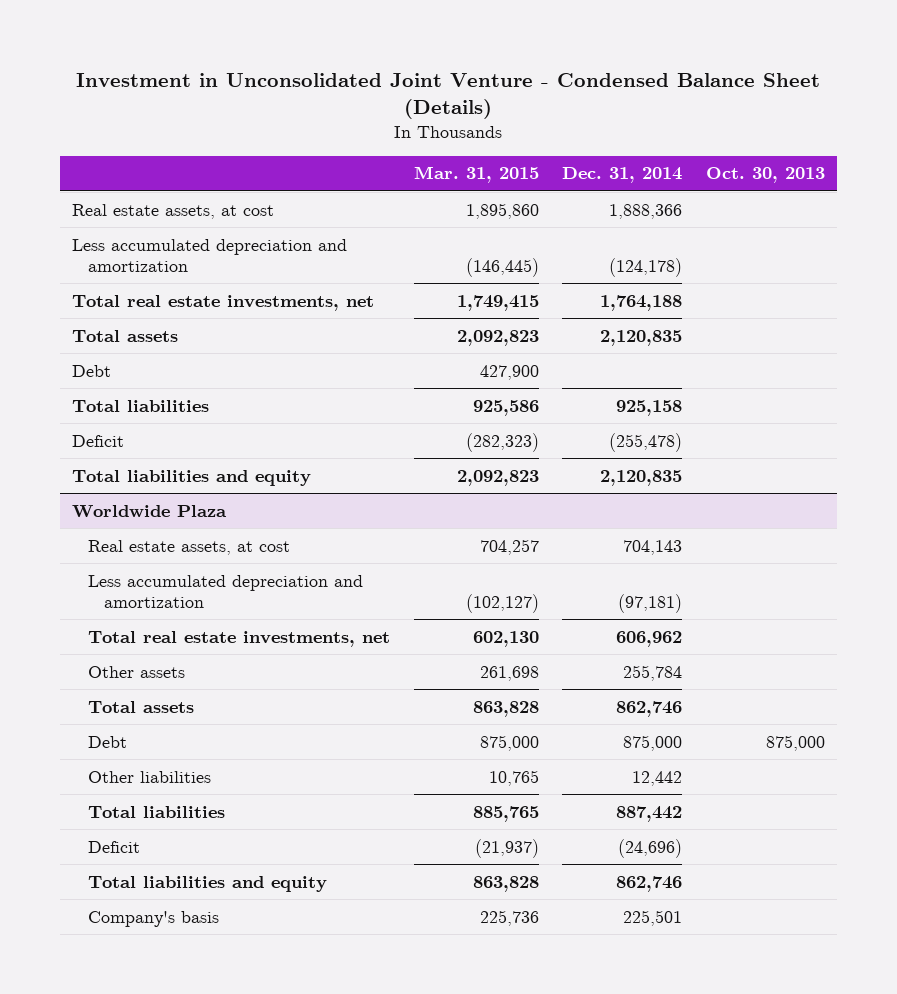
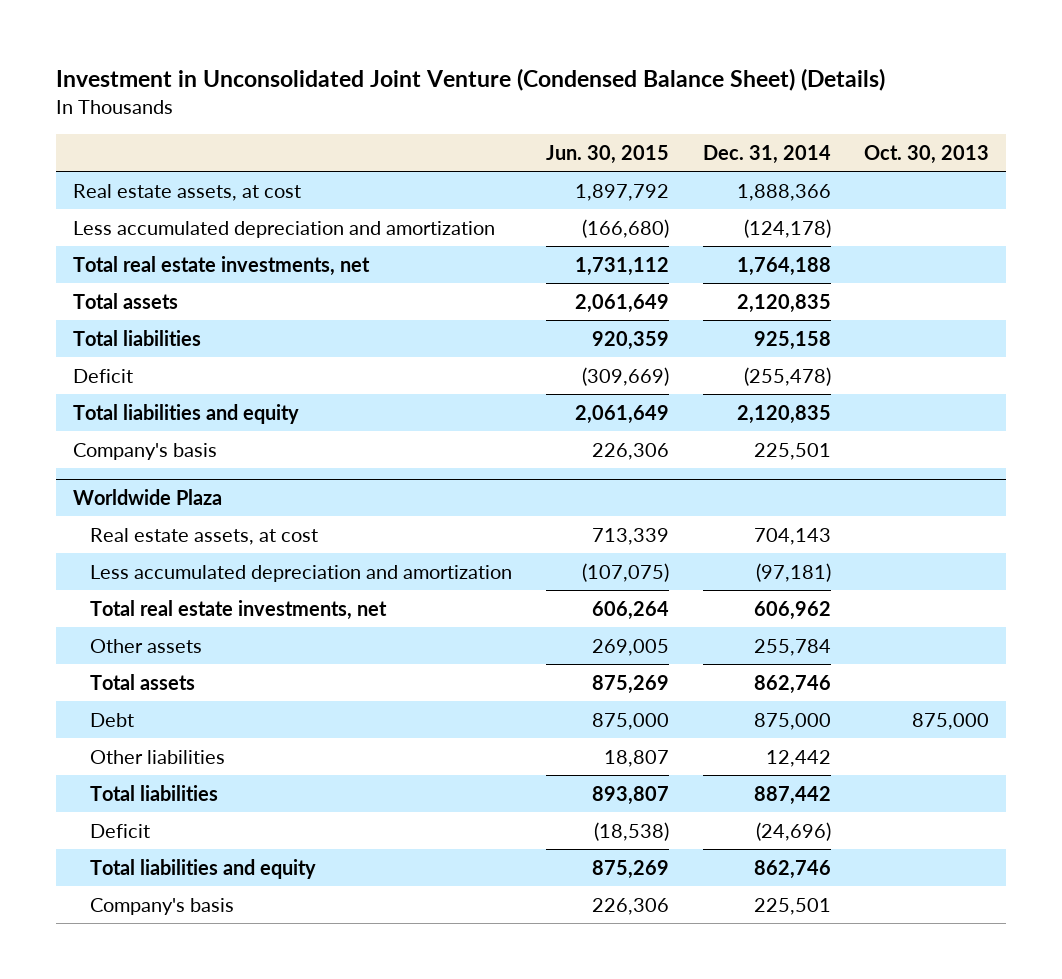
- Investment in Unconsolidated Joint Venture - Condensed Balance Sheet (Details)
+ Investment in Unconsolidated Joint Venture (Condensed Balance Sheet) (Details)
- | Mar. 31, 2015 | Dec. 31, 2014 | Oct. 30, 2013
+ | Jun. 30, 2015 | Dec. 31, 2014 | Oct. 30, 2013
- Debt | 427,900 | |
+ Company's basis | 226,306 | 225,501 |

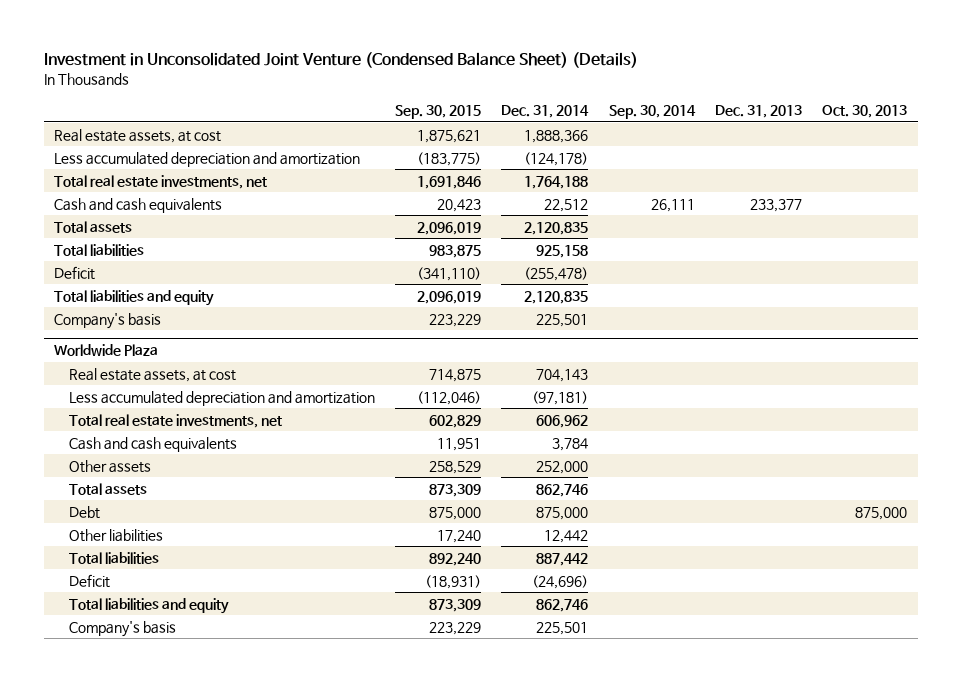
- | Jun. 30, 2015 | Dec. 31, 2014 | Oct. 30, 2013
+ | Sep. 30, 2015 | Dec. 31, 2014 | Sep. 30, 2014 | Dec. 31, 2013 | Oct. 30, 2013
+ Cash and cash equivalents | 20,423 | 22,512 | 26,111 | 233,377 |
@ Worldwide Plaza
- Other assets | 269,005 | 255,784 |
+ Cash and cash equivalents | 11,951 | 3,784 | | |
+ Other assets | 258,529 | 252,000 | | |

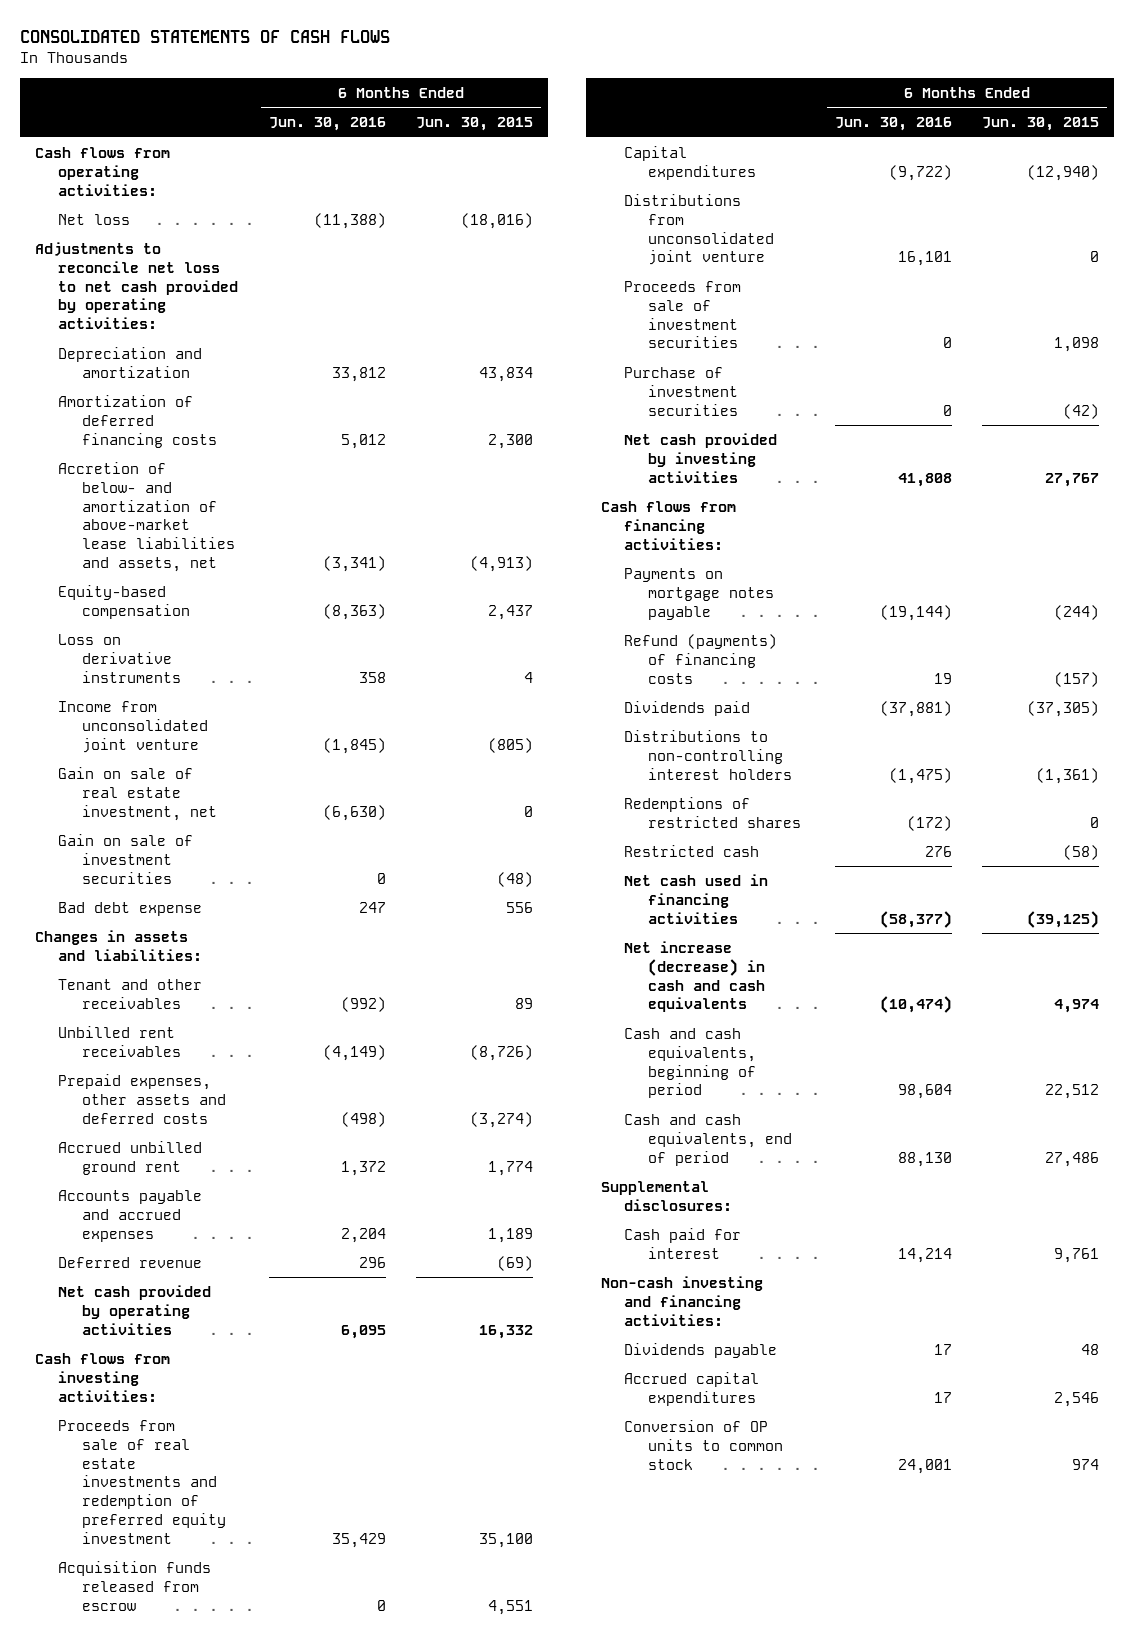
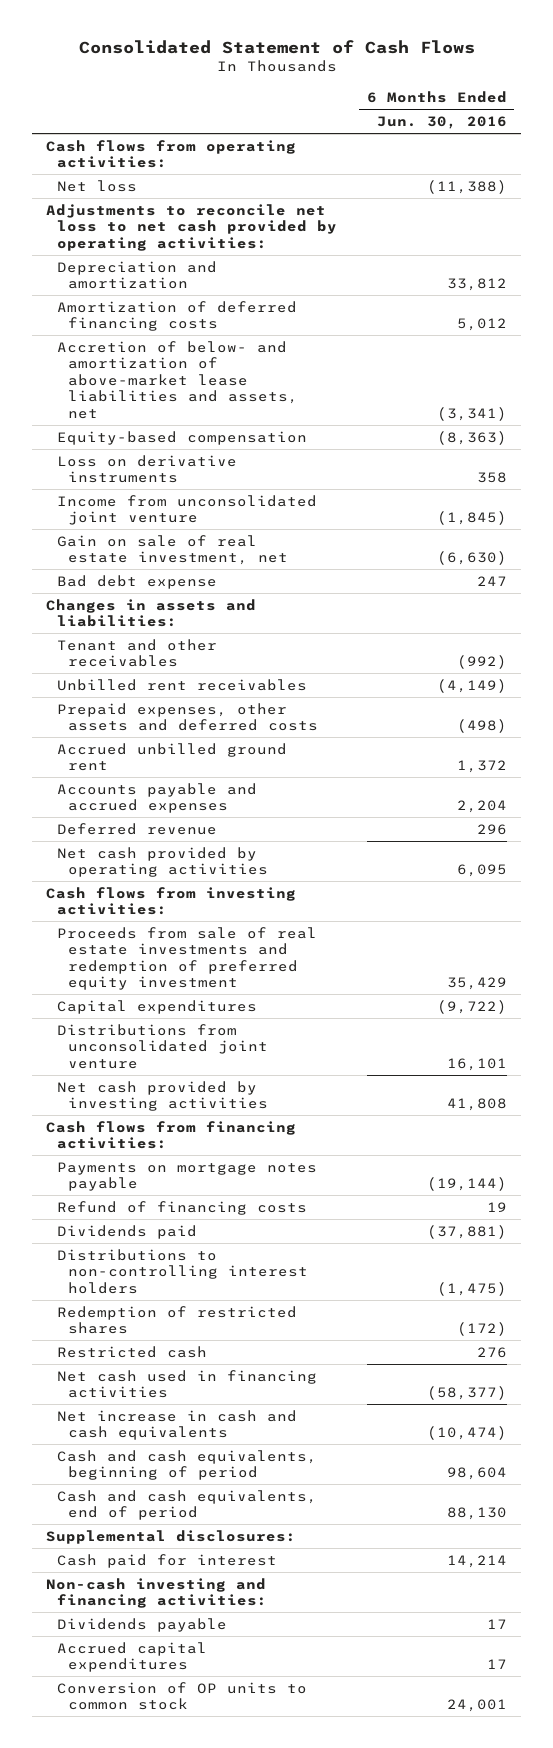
- CONSOLIDATED STATEMENTS OF CASH FLOWS
+ Consolidated Statement of Cash Flows
- | 6 Months Ended Jun. 30, 2016 | 6 Months Ended Jun. 30, 2015
+ | 6 Months Ended Jun. 30, 2016
- Gain on sale of investment securities | 0 | (48)
- Acquisition funds released from escrow | 0 | 4,551
- Proceeds from sale of investment securities | 0 | 1,098
- Purchase of investment securities | 0 | (42)
- Refund (payments) of financing costs | 19 | (157)
+ Refund of financing costs | 19
- Redemptions of restricted shares | (172) | 0
+ Redemption of restricted shares | (172)
- Net increase (decrease) in cash and cash equivalents | (10,474) | 4,974
+ Net increase in cash and cash equivalents | (10,474)

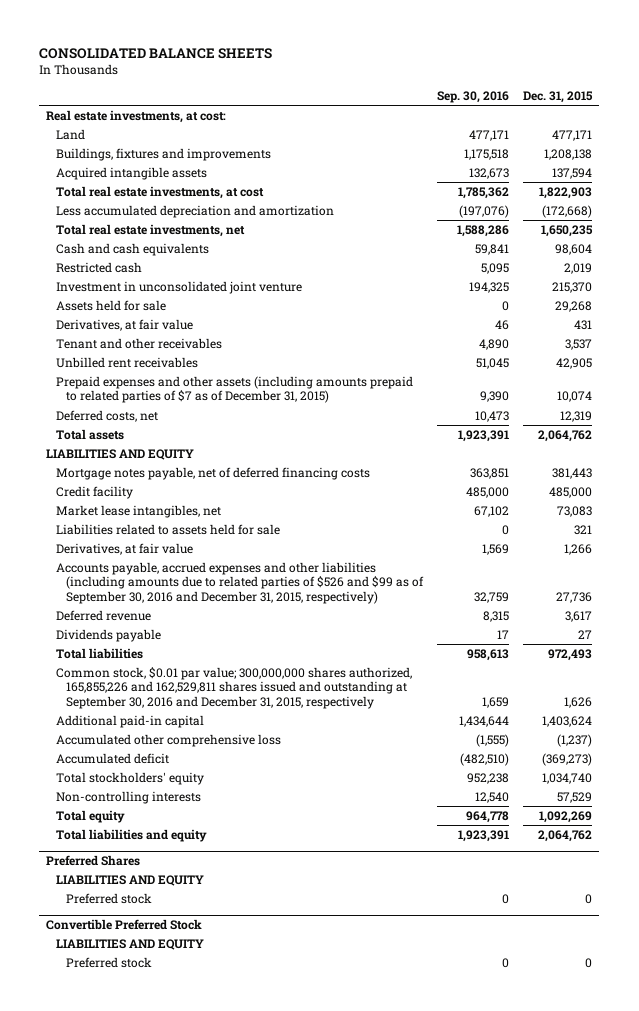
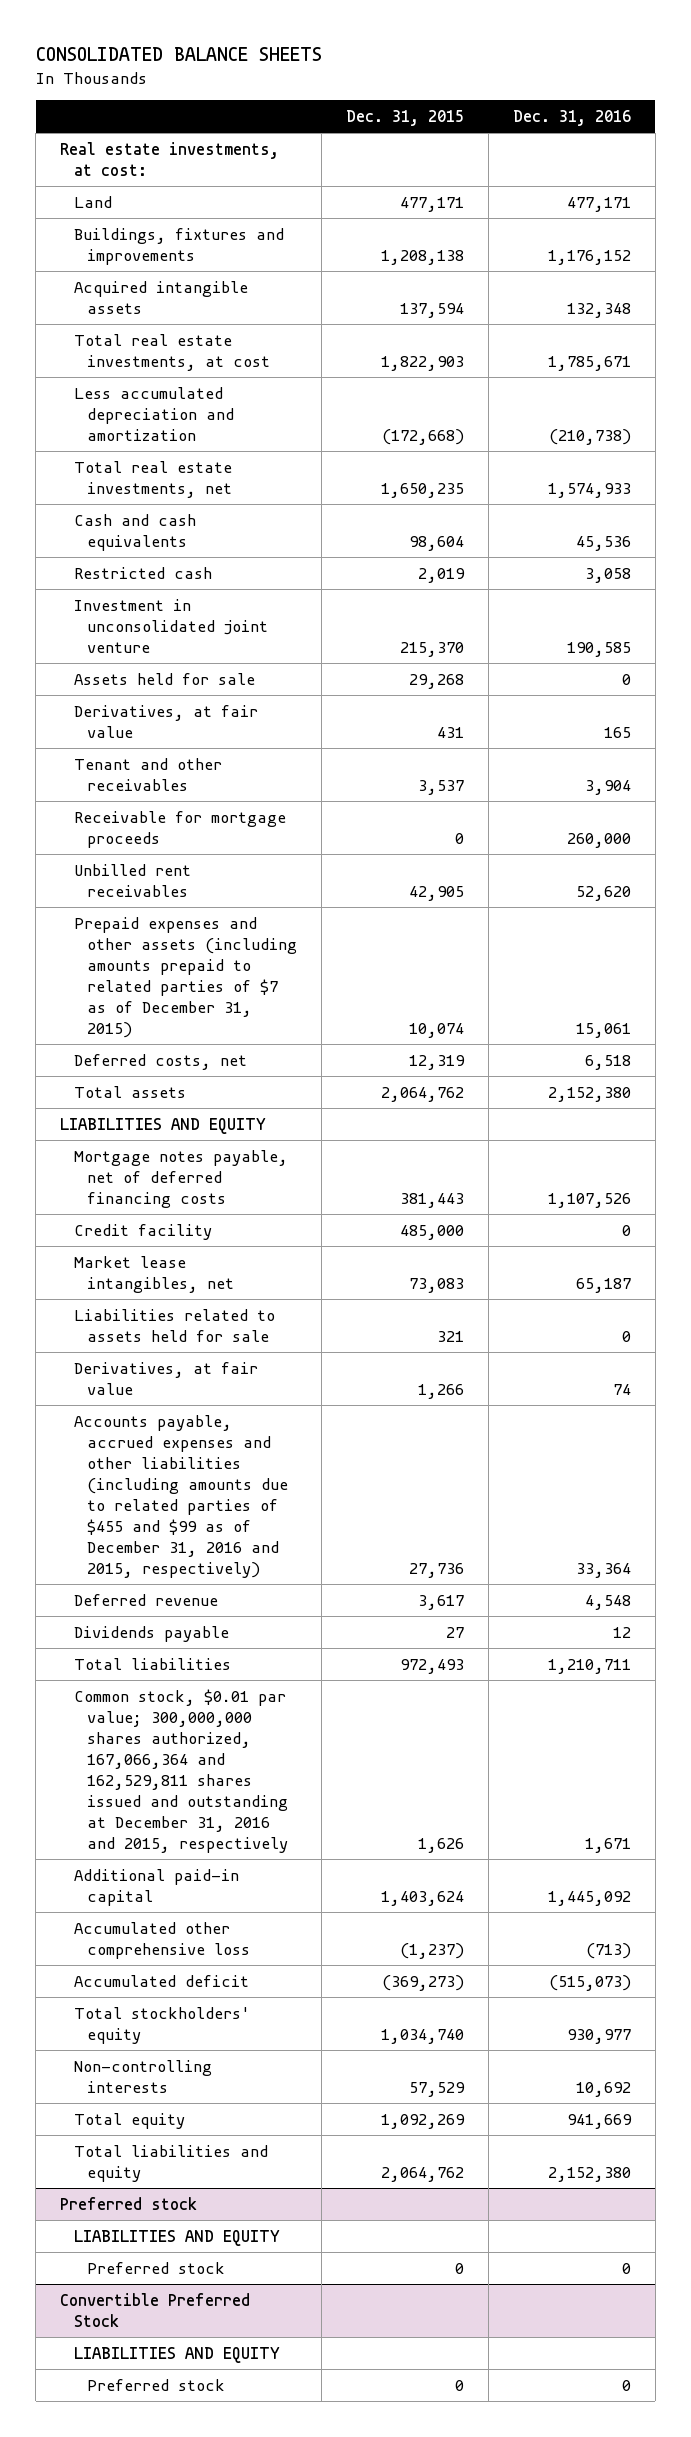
- | Sep. 30, 2016 | Dec. 31, 2015
+ | Dec. 31, 2015 | Dec. 31, 2016
+ Receivable for mortgage proceeds | 0 | 260,000
- Accounts payable, accrued expenses and other liabilities (including amounts due to related parties of $526 and $99 as of September 30, 2016 and December 31, 2015, respectively) | 32,759 | 27,736
+ Accounts payable, accrued expenses and other liabilities (including amounts due to related parties of $455 and $99 as of December 31, 2016 and 2015, respectively) | 27,736 | 33,364
- Common stock, $0.01 par value; 300,000,000 shares authorized, 165,855,226 and 162,529,811 shares issued and outstanding at September 30, 2016 and December 31, 2015, respectively | 1,659 | 1,626
+ Common stock, $0.01 par value; 300,000,000 shares authorized, 167,066,364 and 162,529,811 shares issued and outstanding at December 31, 2016 and 2015, respectively | 1,626 | 1,671
- Preferred Shares
+ Preferred stock

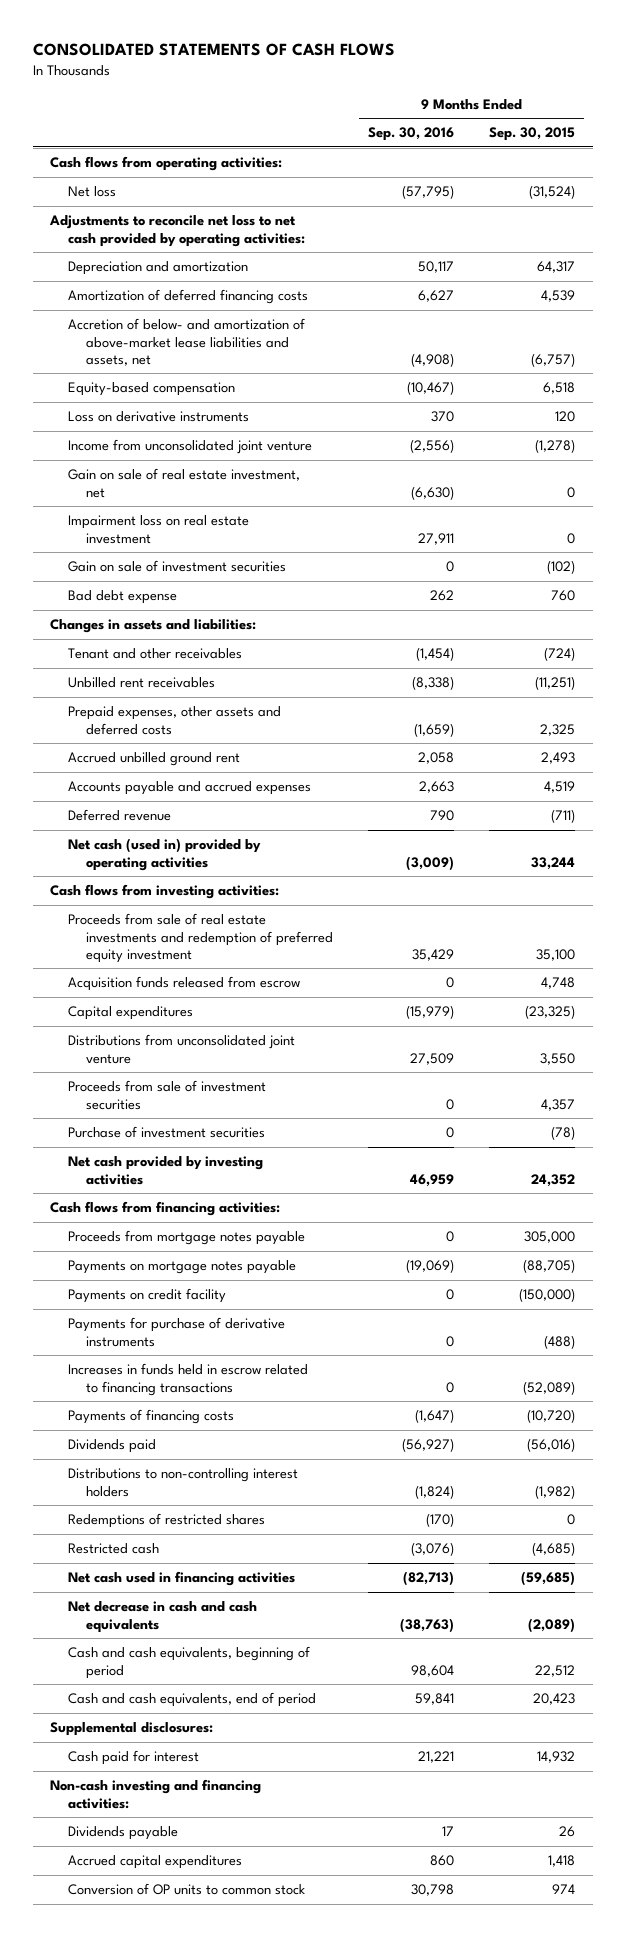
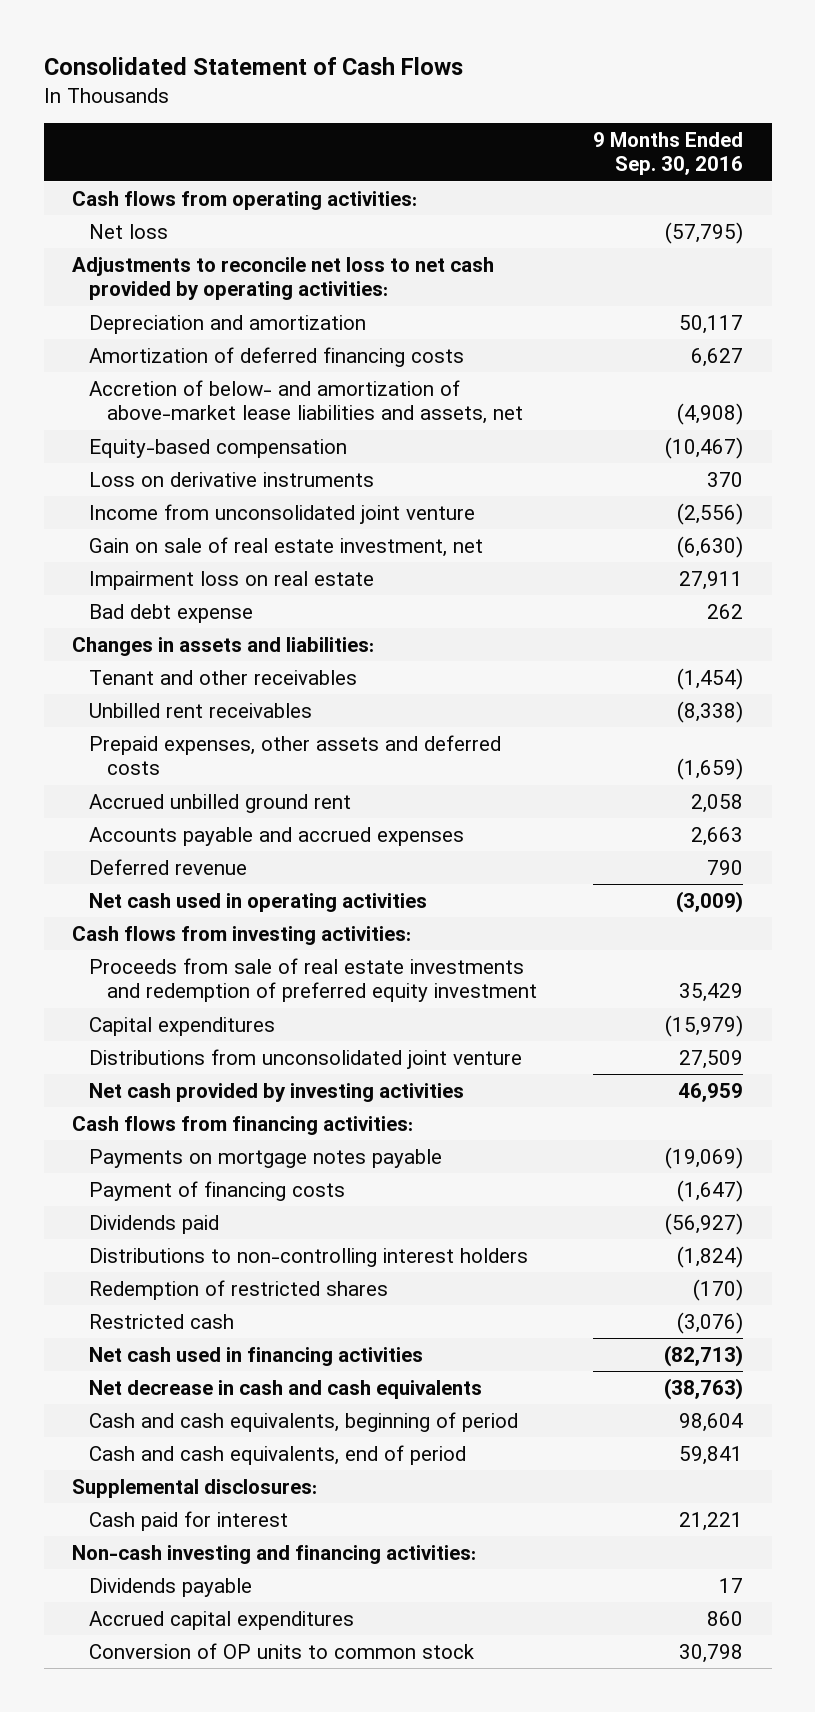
- CONSOLIDATED STATEMENTS OF CASH FLOWS
+ Consolidated Statement of Cash Flows
- | 9 Months Ended Sep. 30, 2016 | 9 Months Ended Sep. 30, 2015
+ | 9 Months Ended Sep. 30, 2016
- Impairment loss on real estate investment | 27,911 | 0
- Gain on sale of investment securities | 0 | (102)
+ Impairment loss on real estate | 27,911
- Net cash (used in) provided by operating activities | (3,009) | 33,244
+ Net cash used in operating activities | (3,009)
- Acquisition funds released from escrow | 0 | 4,748
- Proceeds from sale of investment securities | 0 | 4,357
- Purchase of investment securities | 0 | (78)
- Proceeds from mortgage notes payable | 0 | 305,000
- Payments on credit facility | 0 | (150,000)
- Payments for purchase of derivative instruments | 0 | (488)
- Increases in funds held in escrow related to financing transactions | 0 | (52,089)
- Payments of financing costs | (1,647) | (10,720)
+ Payment of financing costs | (1,647)
- Redemptions of restricted shares | (170) | 0
+ Redemption of restricted shares | (170)

